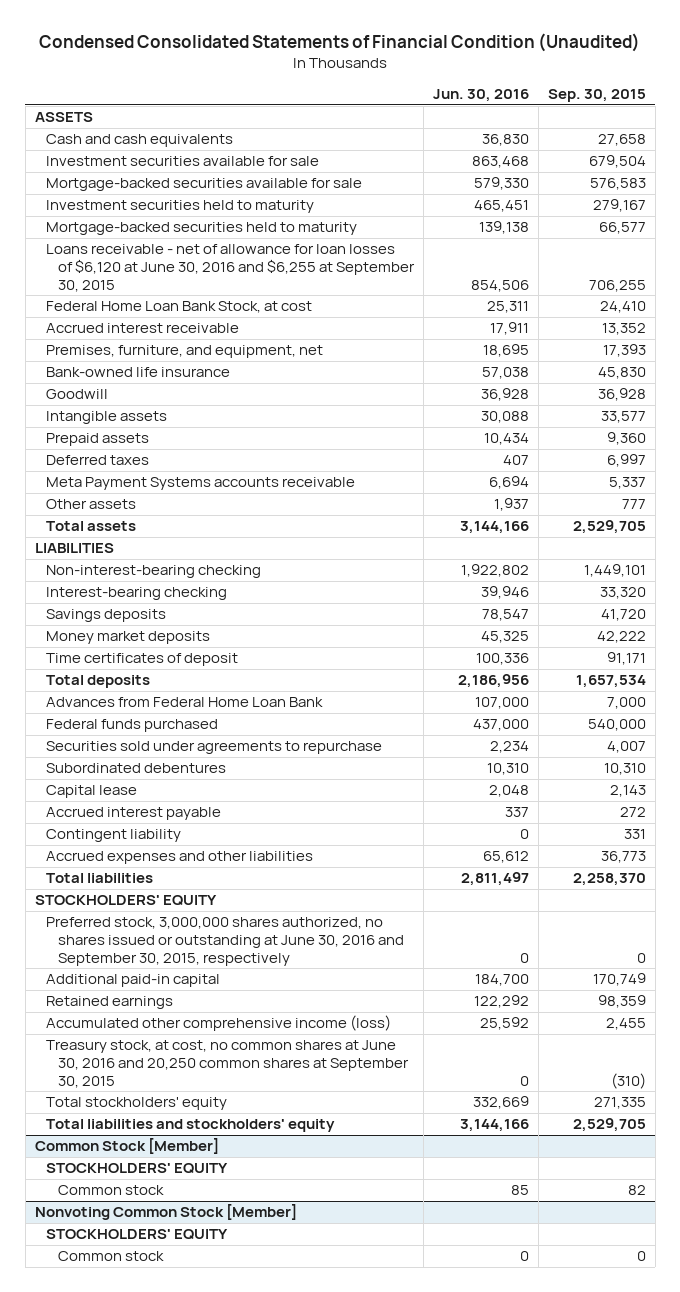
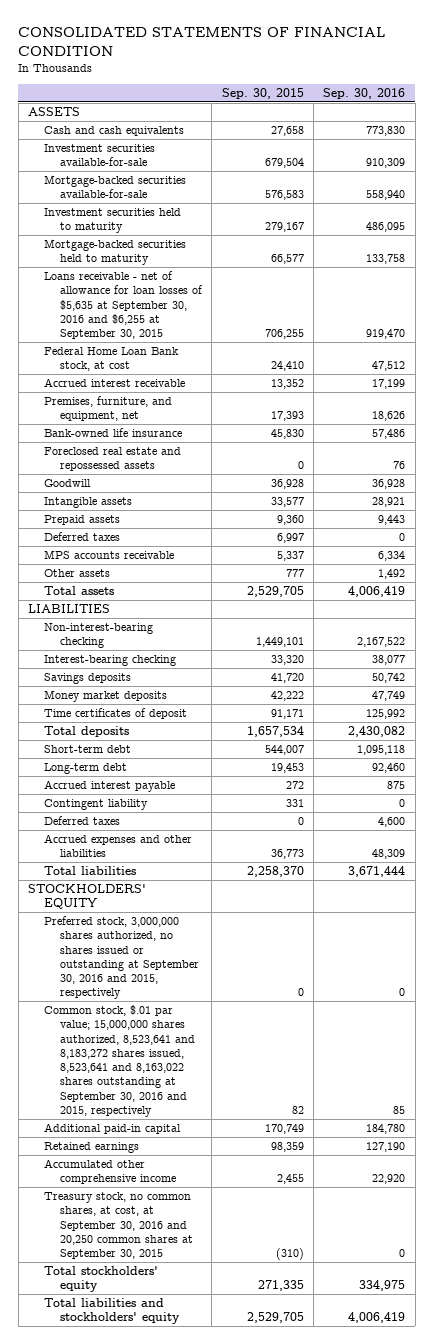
- Condensed Consolidated Statements of Financial Condition (Unaudited)
+ CONSOLIDATED STATEMENTS OF FINANCIAL CONDITION
- | Jun. 30, 2016 | Sep. 30, 2015
+ | Sep. 30, 2015 | Sep. 30, 2016
- Investment securities available for sale | 863,468 | 679,504
- Mortgage-backed securities available for sale | 579,330 | 576,583
+ Investment securities available-for-sale | 679,504 | 910,309
+ Mortgage-backed securities available-for-sale | 576,583 | 558,940
- Loans receivable - net of allowance for loan losses of $6,120 at June 30, 2016 and $6,255 at September 30, 2015 | 854,506 | 706,255
- Federal Home Loan Bank Stock, at cost | 25,311 | 24,410
+ Loans receivable - net of allowance for loan losses of $5,635 at September 30, 2016 and $6,255 at September 30, 2015 | 706,255 | 919,470
+ Federal Home Loan Bank stock, at cost | 24,410 | 47,512
+ Foreclosed real estate and repossessed assets | 0 | 76
- Meta Payment Systems accounts receivable | 6,694 | 5,337
+ MPS accounts receivable | 5,337 | 6,334
- Advances from Federal Home Loan Bank | 107,000 | 7,000
- Federal funds purchased | 437,000 | 540,000
- Securities sold under agreements to repurchase | 2,234 | 4,007
- Subordinated debentures | 10,310 | 10,310
- Capital lease | 2,048 | 2,143
+ Short-term debt | 544,007 | 1,095,118
+ Long-term debt | 19,453 | 92,460
+ Deferred taxes | 0 | 4,600
- Preferred stock, 3,000,000 shares authorized, no shares issued or outstanding at June 30, 2016 and September 30, 2015, respectively | 0 | 0
+ Preferred stock, 3,000,000 shares authorized, no shares issued or outstanding at September 30, 2016 and 2015, respectively | 0 | 0
+ Common stock, $.01 par value; 15,000,000 shares authorized, 8,523,641 and 8,183,272 shares issued, 8,523,641 and 8,163,022 shares outstanding at September 30, 2016 and 2015, respectively | 82 | 85
- Accumulated other comprehensive income (loss) | 25,592 | 2,455
- Treasury stock, at cost, no common shares at June 30, 2016 and 20,250 common shares at September 30, 2015 | 0 | (310)
+ Accumulated other comprehensive income | 2,455 | 22,920
+ Treasury stock, no common shares, at cost, at September 30, 2016 and 20,250 common shares at September 30, 2015 | (310) | 0
- Common Stock [Member]
- STOCKHOLDERS' EQUITY
- Common stock | 85 | 82
- Nonvoting Common Stock [Member]
- STOCKHOLDERS' EQUITY
- Common stock | 0 | 0

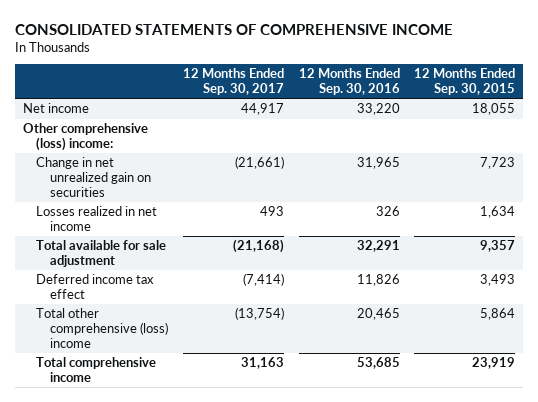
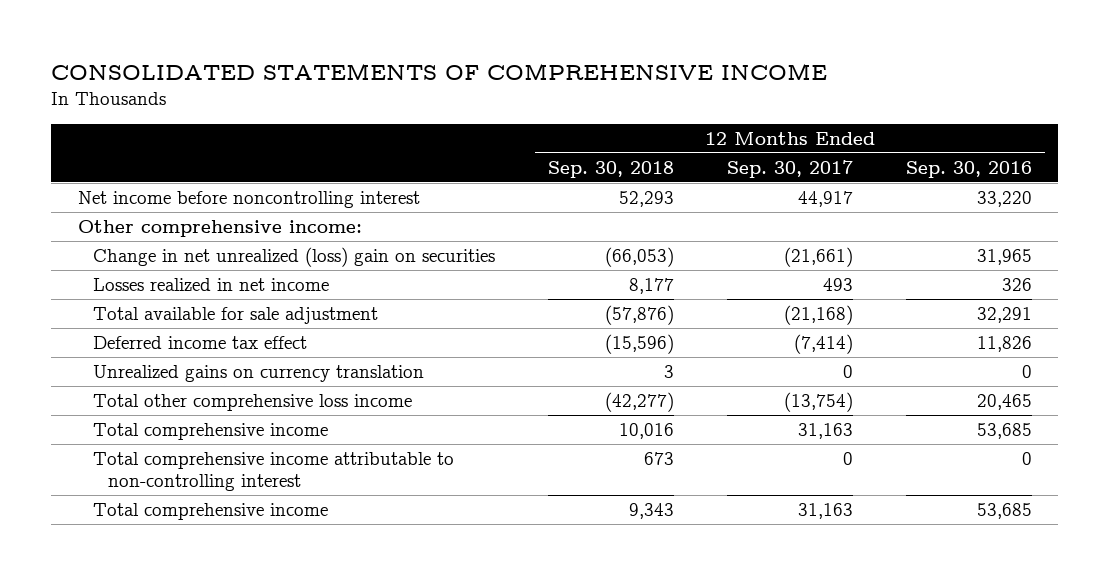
- | 12 Months Ended Sep. 30, 2017 | 12 Months Ended Sep. 30, 2016 | 12 Months Ended Sep. 30, 2015
+ | 12 Months Ended Sep. 30, 2018 | 12 Months Ended Sep. 30, 2017 | 12 Months Ended Sep. 30, 2016
- Net income | 44,917 | 33,220 | 18,055
- Other comprehensive (loss) income:
- Change in net unrealized gain on securities | (21,661) | 31,965 | 7,723
+ Net income before noncontrolling interest | 52,293 | 44,917 | 33,220
+ Other comprehensive income:
+ Change in net unrealized (loss) gain on securities | (66,053) | (21,661) | 31,965
- Total other comprehensive (loss) income | (13,754) | 20,465 | 5,864
+ Unrealized gains on currency translation | 3 | 0 | 0
+ Total other comprehensive loss income | (42,277) | (13,754) | 20,465
+ Total comprehensive income attributable to non-controlling interest | 673 | 0 | 0
+ Total comprehensive income | 9,343 | 31,163 | 53,685

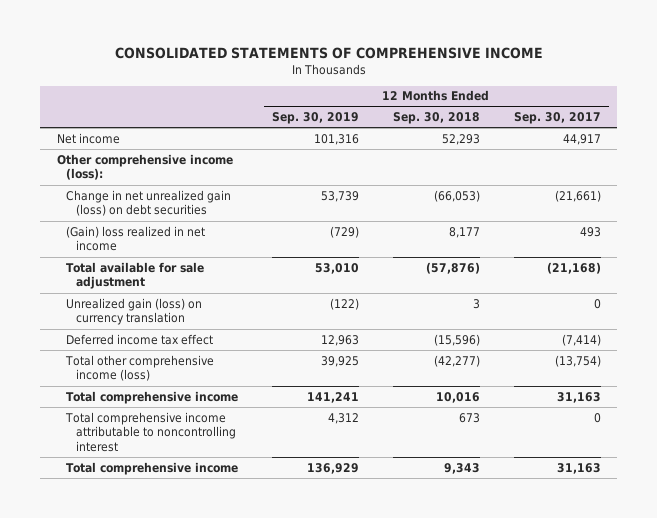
- | 12 Months Ended Sep. 30, 2018 | 12 Months Ended Sep. 30, 2017 | 12 Months Ended Sep. 30, 2016
+ | 12 Months Ended Sep. 30, 2019 | 12 Months Ended Sep. 30, 2018 | 12 Months Ended Sep. 30, 2017
- Net income before noncontrolling interest | 52,293 | 44,917 | 33,220
- Other comprehensive income:
- Change in net unrealized (loss) gain on securities | (66,053) | (21,661) | 31,965
- Losses realized in net income | 8,177 | 493 | 326
+ Net income | 101,316 | 52,293 | 44,917
+ Other comprehensive income (loss):
+ Change in net unrealized gain (loss) on debt securities | 53,739 | (66,053) | (21,661)
+ (Gain) loss realized in net income | (729) | 8,177 | 493
+ Unrealized gain (loss) on currency translation | (122) | 3 | 0
- Unrealized gains on currency translation | 3 | 0 | 0
- Total other comprehensive loss income | (42,277) | (13,754) | 20,465
+ Total other comprehensive income (loss) | 39,925 | (42,277) | (13,754)
- Total comprehensive income attributable to non-controlling interest | 673 | 0 | 0
+ Total comprehensive income attributable to noncontrolling interest | 4,312 | 673 | 0

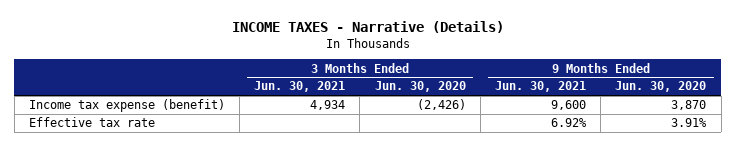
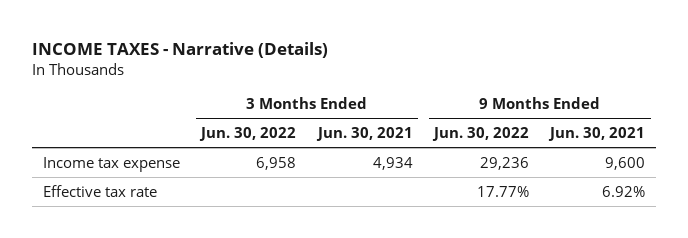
- | 3 Months Ended Jun. 30, 2021 | 3 Months Ended Jun. 30, 2020 | 9 Months Ended Jun. 30, 2021 | 9 Months Ended Jun. 30, 2020
+ | 3 Months Ended Jun. 30, 2022 | 3 Months Ended Jun. 30, 2021 | 9 Months Ended Jun. 30, 2022 | 9 Months Ended Jun. 30, 2021
- Income tax expense (benefit) | 4,934 | (2,426) | 9,600 | 3,870
+ Income tax expense | 6,958 | 4,934 | 29,236 | 9,600

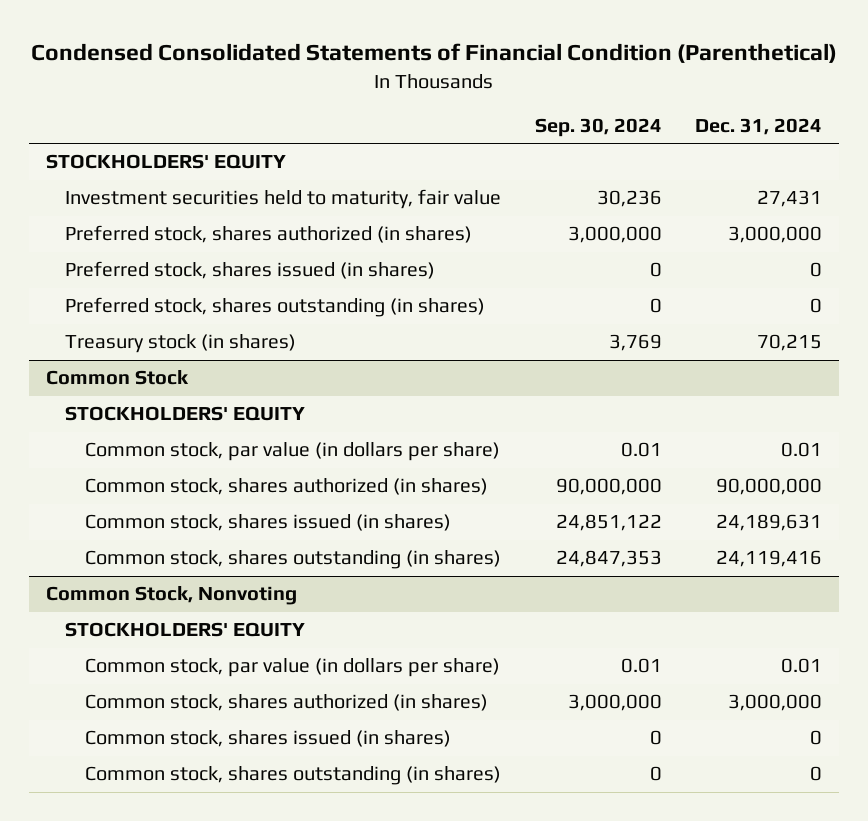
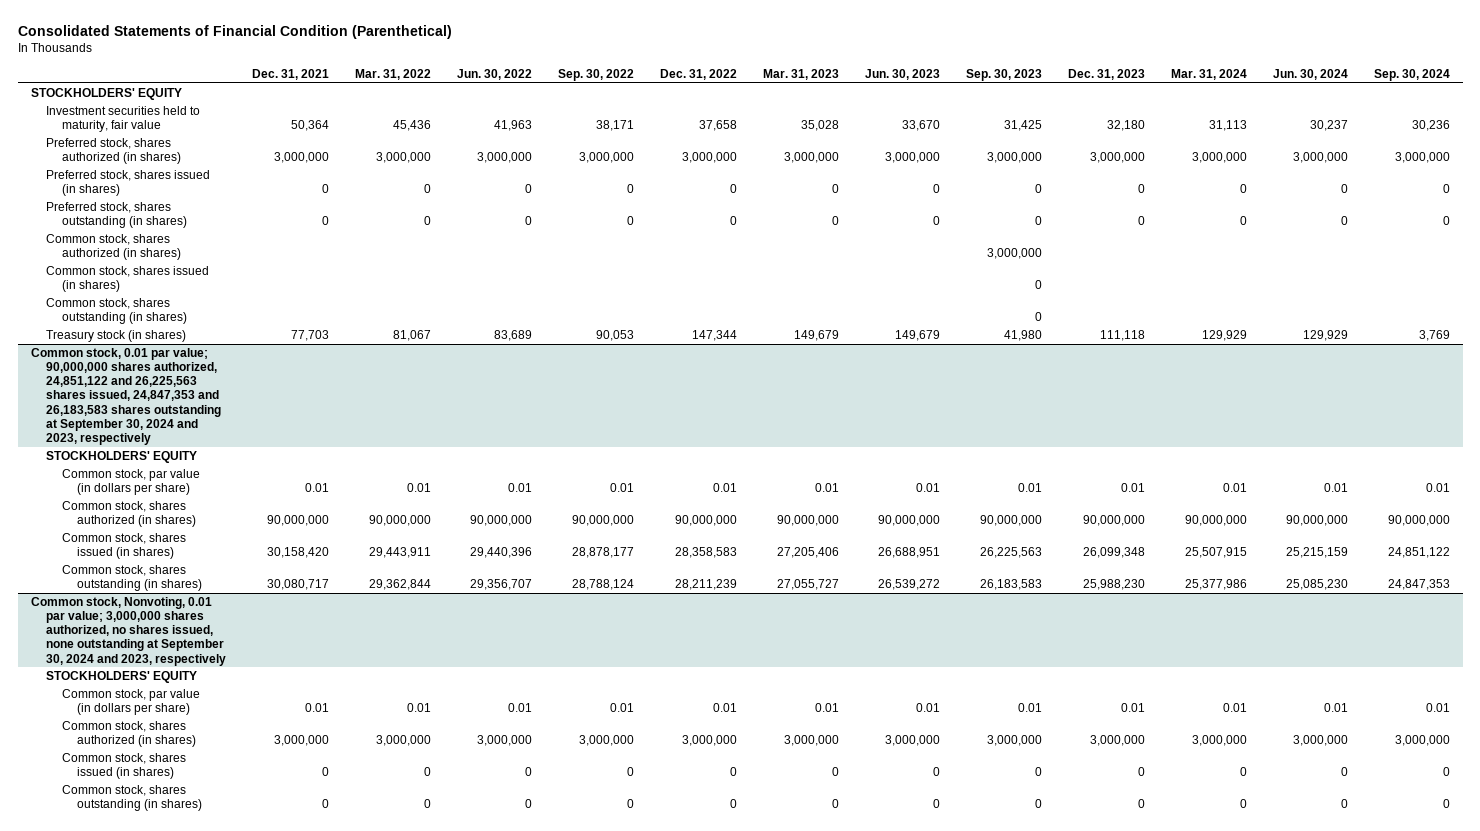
- Condensed Consolidated Statements of Financial Condition (Parenthetical)
+ Consolidated Statements of Financial Condition (Parenthetical)
- | Sep. 30, 2024 | Dec. 31, 2024
+ | Dec. 31, 2021 | Mar. 31, 2022 | Jun. 30, 2022 | Sep. 30, 2022 | Dec. 31, 2022 | Mar. 31, 2023 | Jun. 30, 2023 | Sep. 30, 2023 | Dec. 31, 2023 | Mar. 31, 2024 | Jun. 30, 2024 | Sep. 30, 2024
+ Common stock, shares authorized (in shares) | | | | | | | | 3,000,000 | | | |
+ Common stock, shares issued (in shares) | | | | | | | | 0 | | | |
+ Common stock, shares outstanding (in shares) | | | | | | | | 0 | | | |
- Common Stock
+ Common stock, 0.01 par value; 90,000,000 shares authorized, 24,851,122 and 26,225,563 shares issued, 24,847,353 and 26,183,583 shares outstanding at September 30, 2024 and 2023, respectively
- Common Stock, Nonvoting
+ Common stock, Nonvoting, 0.01 par value; 3,000,000 shares authorized, no shares issued, none outstanding at September 30, 2024 and 2023, respectively

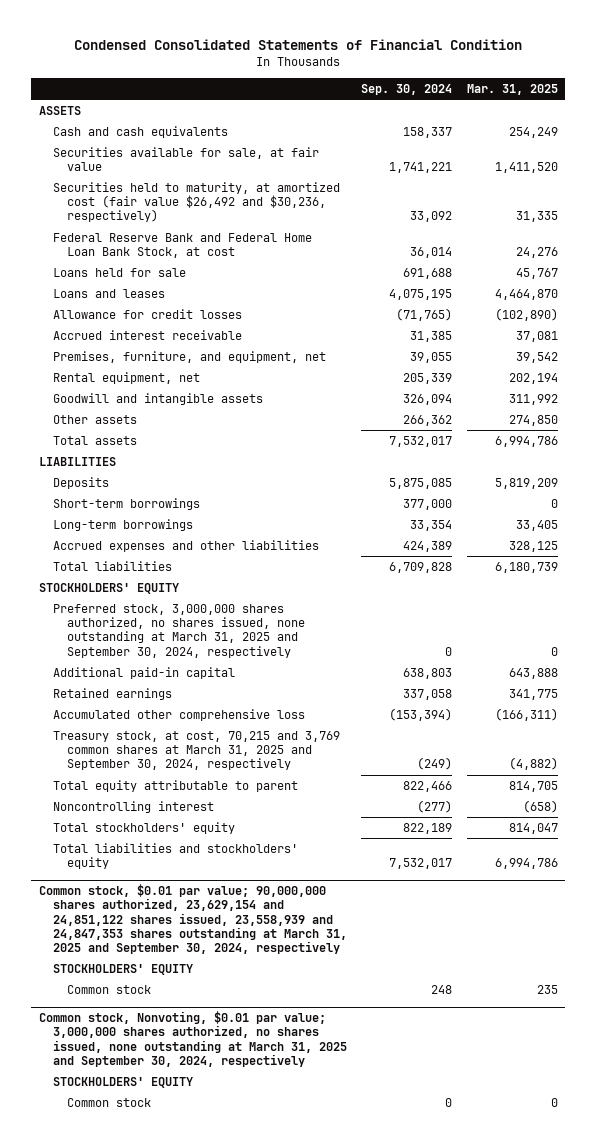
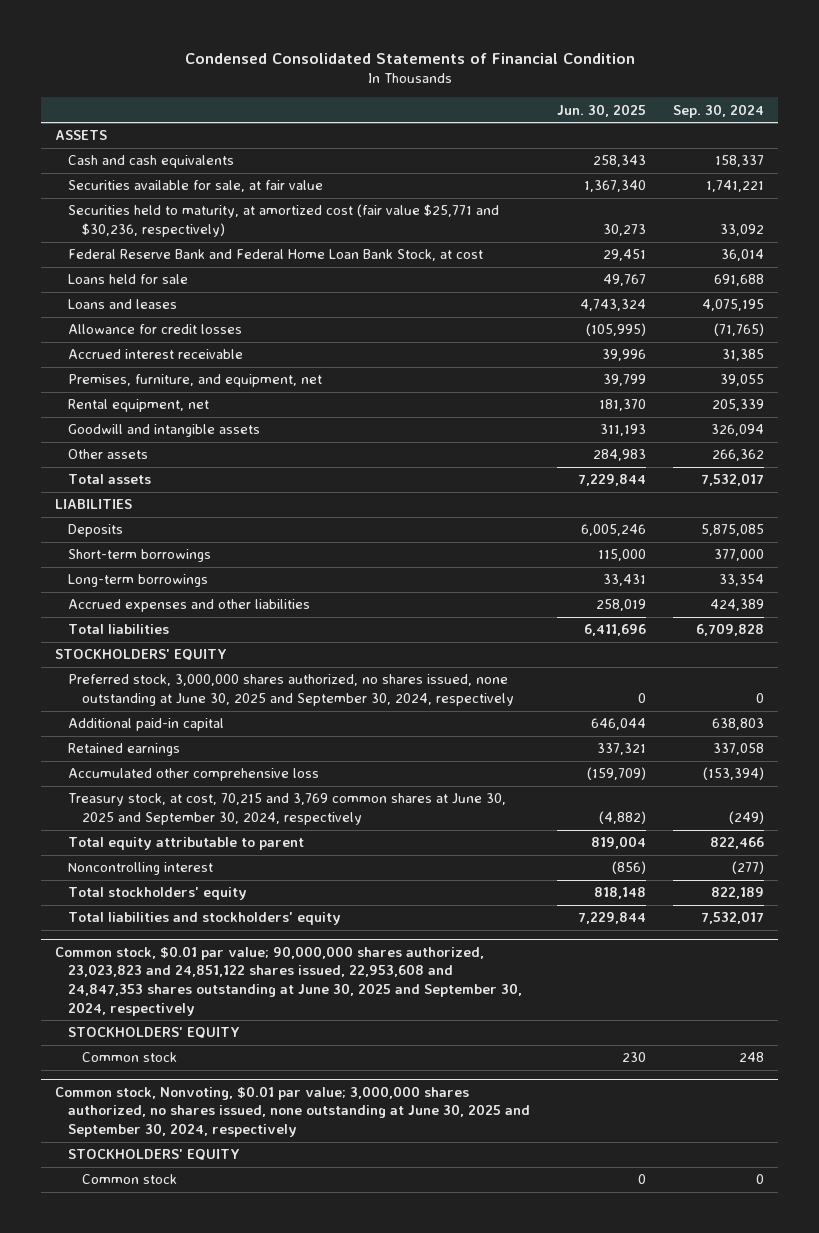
- | Sep. 30, 2024 | Mar. 31, 2025
+ | Jun. 30, 2025 | Sep. 30, 2024
- Securities held to maturity, at amortized cost (fair value $26,492 and $30,236, respectively) | 33,092 | 31,335
+ Securities held to maturity, at amortized cost (fair value $25,771 and $30,236, respectively) | 30,273 | 33,092
- Preferred stock, 3,000,000 shares authorized, no shares issued, none outstanding at March 31, 2025 and September 30, 2024, respectively | 0 | 0
+ Preferred stock, 3,000,000 shares authorized, no shares issued, none outstanding at June 30, 2025 and September 30, 2024, respectively | 0 | 0
- Treasury stock, at cost, 70,215 and 3,769 common shares at March 31, 2025 and September 30, 2024, respectively | (249) | (4,882)
+ Treasury stock, at cost, 70,215 and 3,769 common shares at June 30, 2025 and September 30, 2024, respectively | (4,882) | (249)
- Common stock, $0.01 par value; 90,000,000 shares authorized, 23,629,154 and 24,851,122 shares issued, 23,558,939 and 24,847,353 shares outstanding at March 31, 2025 and September 30, 2024, respectively
+ Common stock, $0.01 par value; 90,000,000 shares authorized, 23,023,823 and 24,851,122 shares issued, 22,953,608 and 24,847,353 shares outstanding at June 30, 2025 and September 30, 2024, respectively
- Common stock, Nonvoting, $0.01 par value; 3,000,000 shares authorized, no shares issued, none outstanding at March 31, 2025 and September 30, 2024, respectively
+ Common stock, Nonvoting, $0.01 par value; 3,000,000 shares authorized, no shares issued, none outstanding at June 30, 2025 and September 30, 2024, respectively

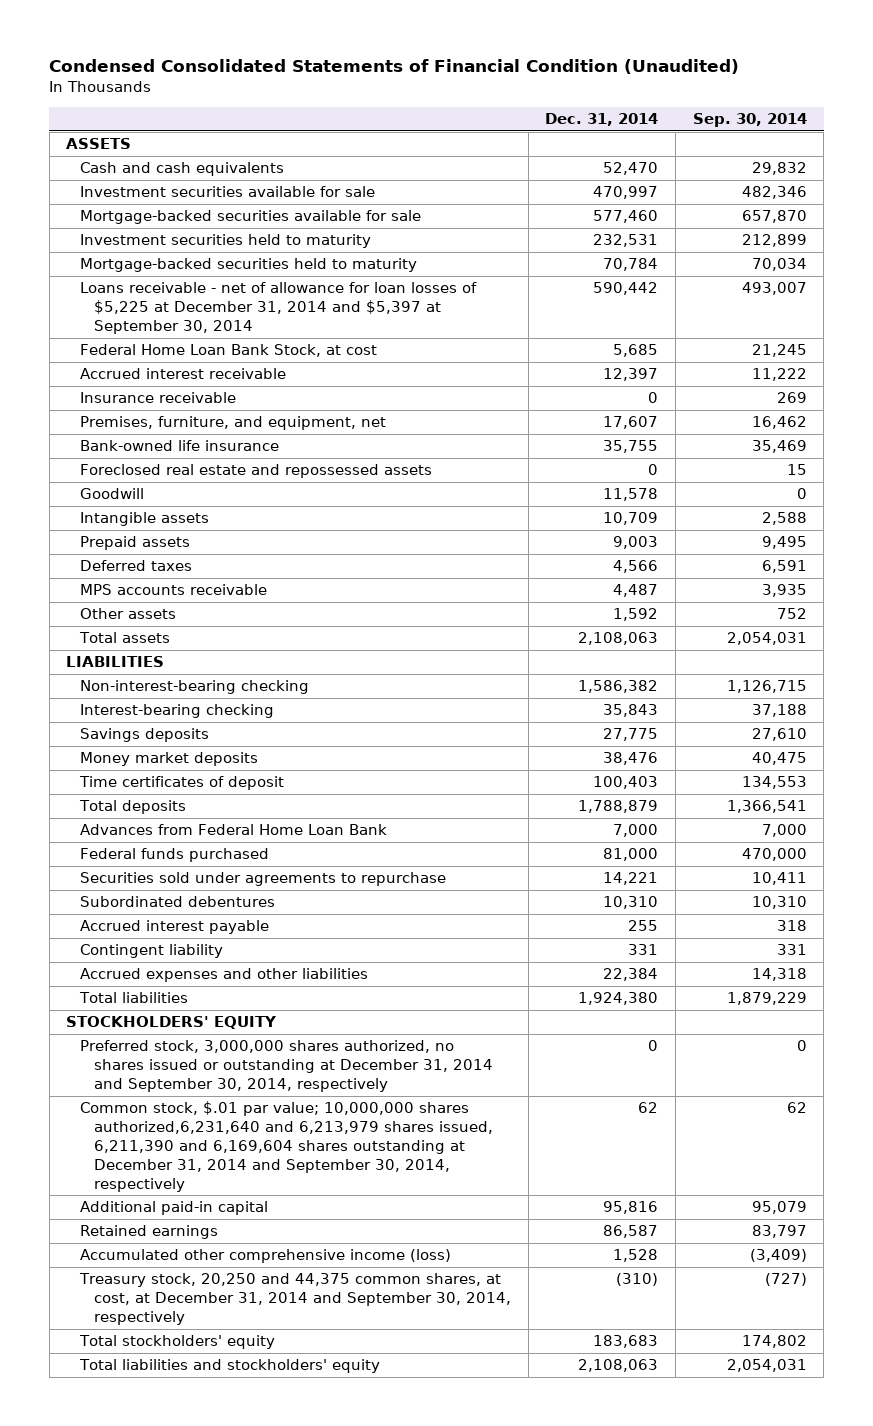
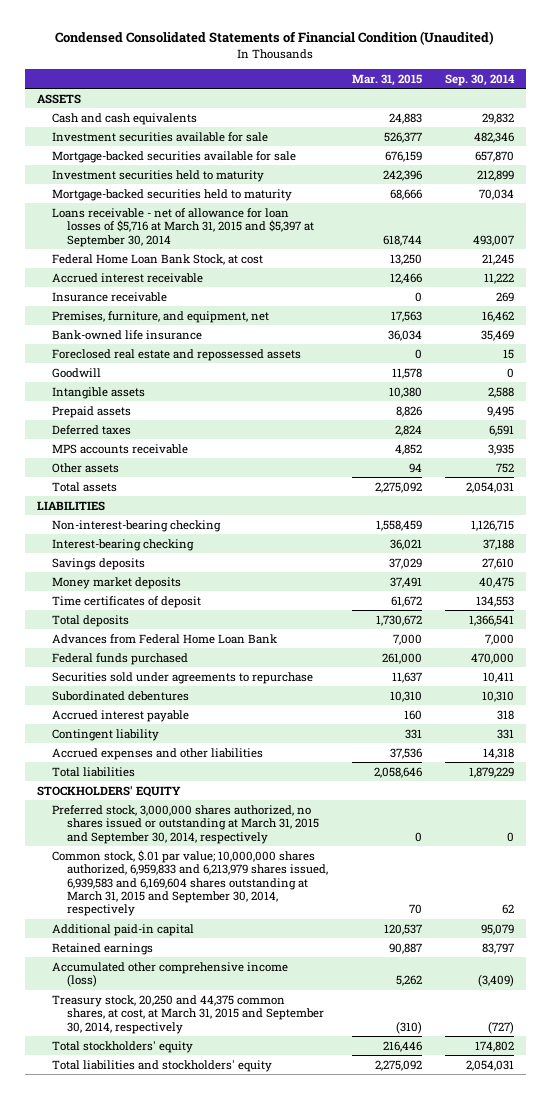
- | Dec. 31, 2014 | Sep. 30, 2014
+ | Mar. 31, 2015 | Sep. 30, 2014
- Loans receivable - net of allowance for loan losses of $5,225 at December 31, 2014 and $5,397 at September 30, 2014 | 590,442 | 493,007
+ Loans receivable - net of allowance for loan losses of $5,716 at March 31, 2015 and $5,397 at September 30, 2014 | 618,744 | 493,007
- Preferred stock, 3,000,000 shares authorized, no shares issued or outstanding at December 31, 2014 and September 30, 2014, respectively | 0 | 0
- Common stock, $.01 par value; 10,000,000 shares authorized,6,231,640 and 6,213,979 shares issued, 6,211,390 and 6,169,604 shares outstanding at December 31, 2014 and September 30, 2014, respectively | 62 | 62
+ Preferred stock, 3,000,000 shares authorized, no shares issued or outstanding at March 31, 2015 and September 30, 2014, respectively | 0 | 0
+ Common stock, $.01 par value; 10,000,000 shares authorized, 6,959,833 and 6,213,979 shares issued, 6,939,583 and 6,169,604 shares outstanding at March 31, 2015 and September 30, 2014, respectively | 70 | 62
- Treasury stock, 20,250 and 44,375 common shares, at cost, at December 31, 2014 and September 30, 2014, respectively | (310) | (727)
+ Treasury stock, 20,250 and 44,375 common shares, at cost, at March 31, 2015 and September 30, 2014, respectively | (310) | (727)

